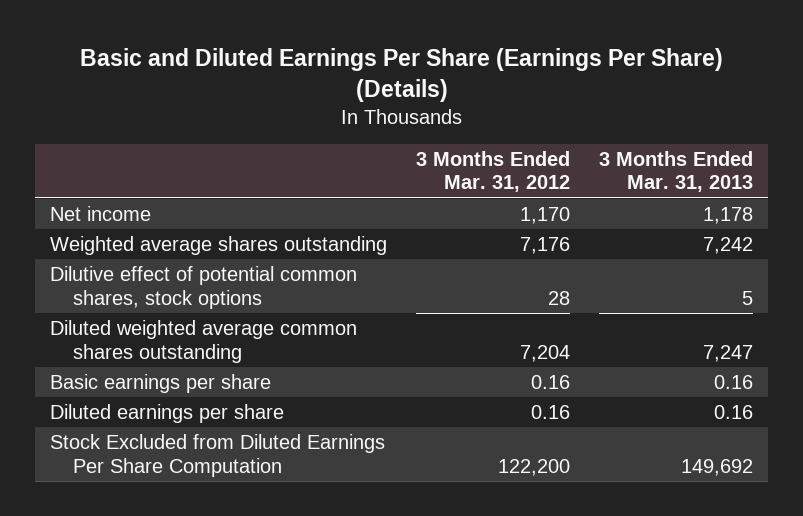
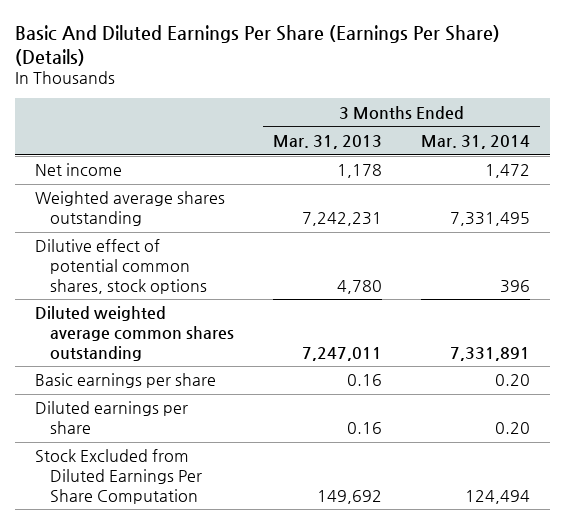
- Basic and Diluted Earnings Per Share (Earnings Per Share) (Details)
+ Basic And Diluted Earnings Per Share (Earnings Per Share) (Details)
- | 3 Months Ended Mar. 31, 2012 | 3 Months Ended Mar. 31, 2013
+ | 3 Months Ended Mar. 31, 2013 | 3 Months Ended Mar. 31, 2014
- Weighted average shares outstanding | 7,176 | 7,242
- Dilutive effect of potential common shares, stock options | 28 | 5
- Diluted weighted average common shares outstanding | 7,204 | 7,247
+ Weighted average shares outstanding | 7,242,231 | 7,331,495
+ Dilutive effect of potential common shares, stock options | 4,780 | 396
+ Diluted weighted average common shares outstanding | 7,247,011 | 7,331,891

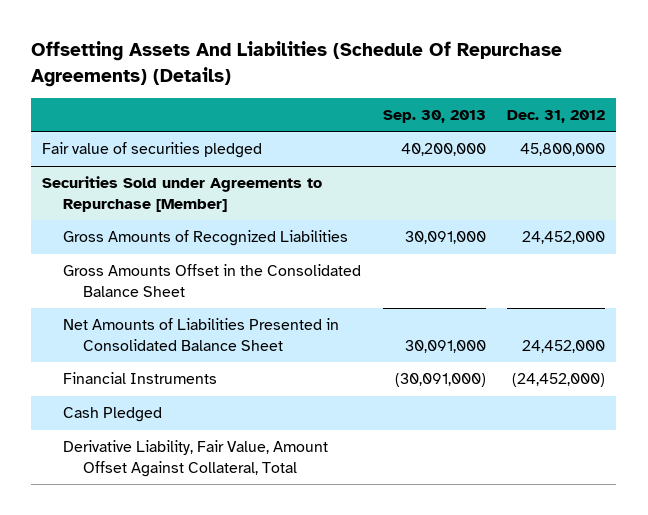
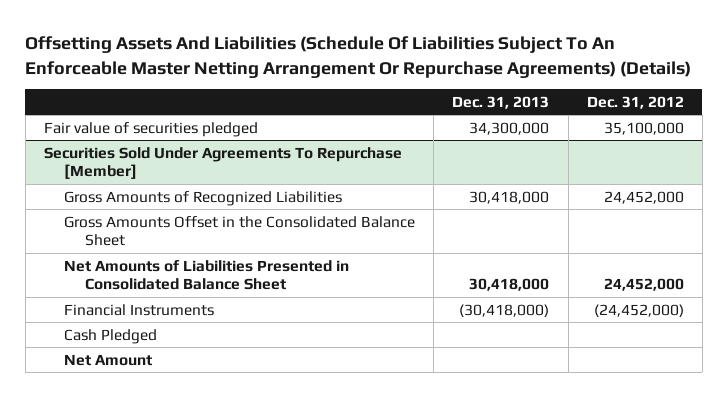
- Offsetting Assets And Liabilities (Schedule Of Repurchase Agreements) (Details)
+ Offsetting Assets And Liabilities (Schedule Of Liabilities Subject To An Enforceable Master Netting Arrangement Or Repurchase Agreements) (Details)
- | Sep. 30, 2013 | Dec. 31, 2012
+ | Dec. 31, 2013 | Dec. 31, 2012
- Fair value of securities pledged | 40,200,000 | 45,800,000
- Securities Sold under Agreements to Repurchase [Member]
+ Fair value of securities pledged | 34,300,000 | 35,100,000
+ Securities Sold Under Agreements To Repurchase [Member]
- Derivative Liability, Fair Value, Amount Offset Against Collateral, Total
+ Net Amount

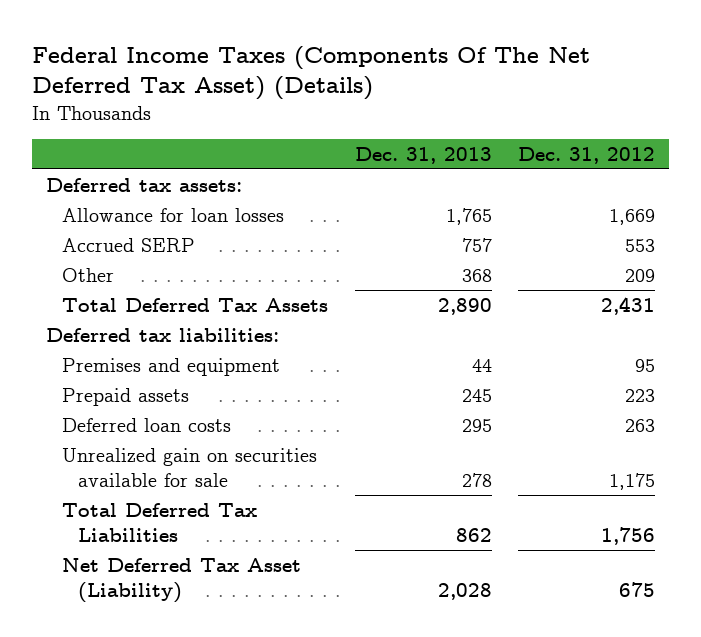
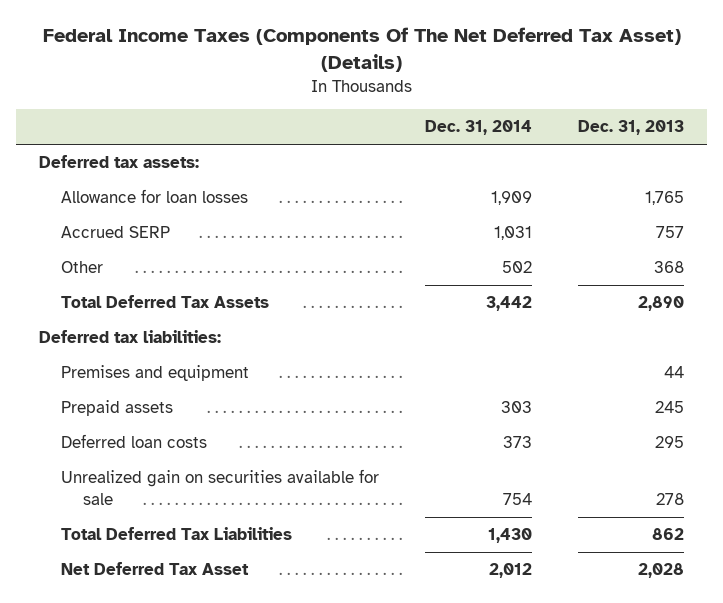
- | Dec. 31, 2013 | Dec. 31, 2012
+ | Dec. 31, 2014 | Dec. 31, 2013
- Net Deferred Tax Asset (Liability) | 2,028 | 675
+ Net Deferred Tax Asset | 2,012 | 2,028

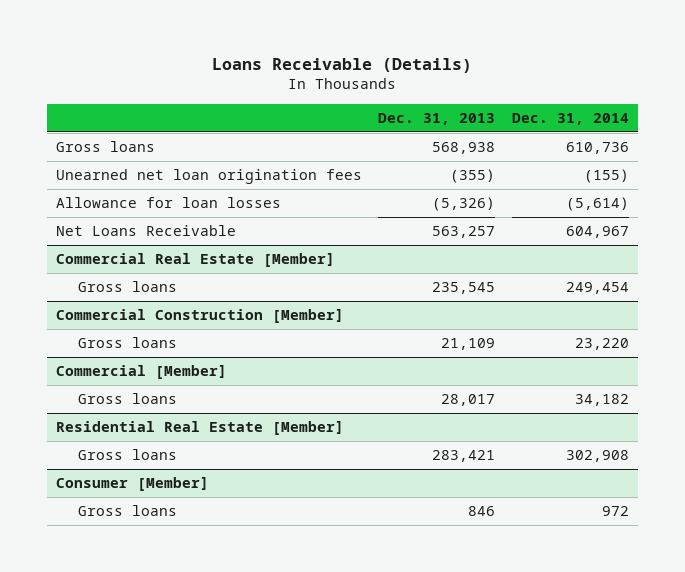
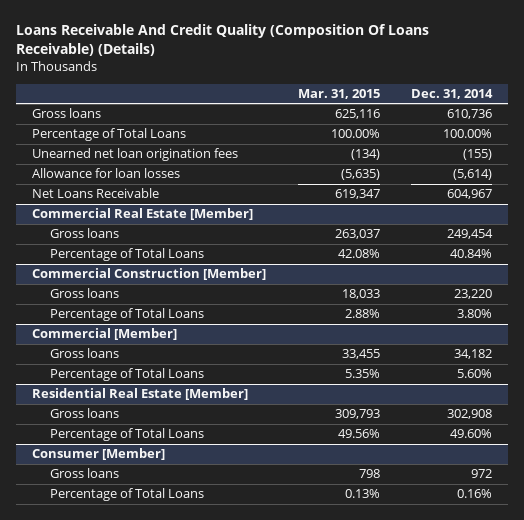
- Loans Receivable (Details)
+ Loans Receivable And Credit Quality (Composition Of Loans Receivable) (Details)
- | Dec. 31, 2013 | Dec. 31, 2014
+ | Mar. 31, 2015 | Dec. 31, 2014
+ Percentage of Total Loans | 100.00% | 100.00%
@ Commercial Real Estate [Member]
+ Percentage of Total Loans | 42.08% | 40.84%
@ Commercial Construction [Member]
+ Percentage of Total Loans | 2.88% | 3.80%
@ Commercial [Member]
+ Percentage of Total Loans | 5.35% | 5.60%
@ Residential Real Estate [Member]
+ Percentage of Total Loans | 49.56% | 49.60%
@ Consumer [Member]
+ Percentage of Total Loans | 0.13% | 0.16%

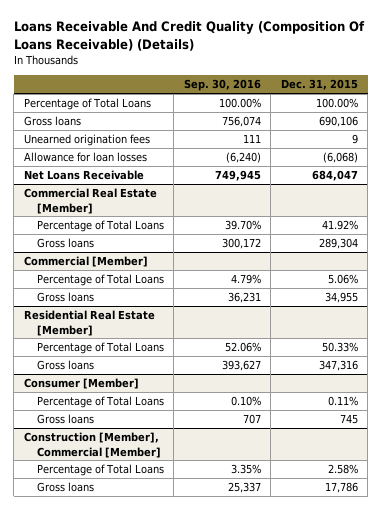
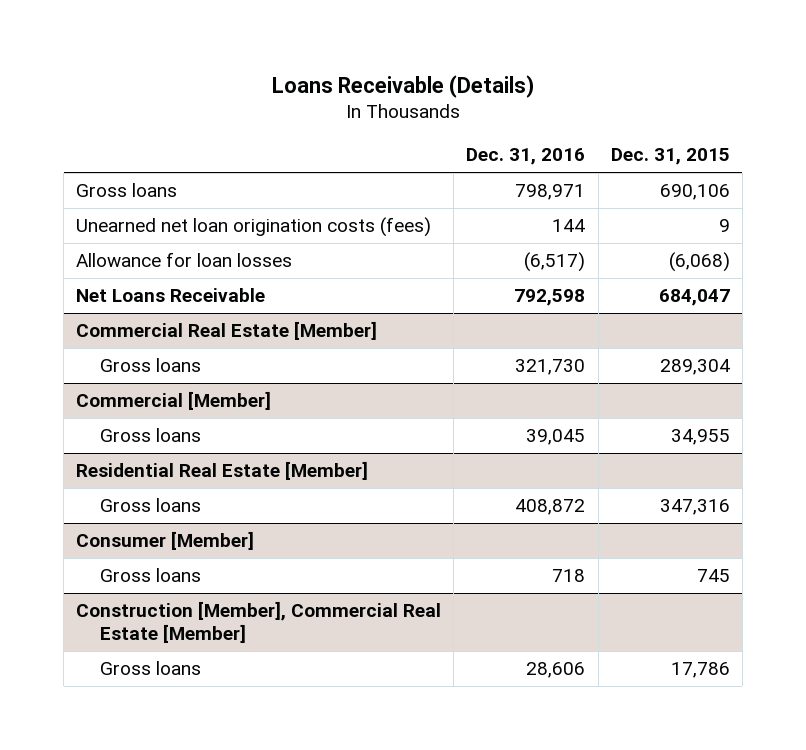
- Loans Receivable And Credit Quality (Composition Of Loans Receivable) (Details)
+ Loans Receivable (Details)
- | Sep. 30, 2016 | Dec. 31, 2015
+ | Dec. 31, 2016 | Dec. 31, 2015
- Percentage of Total Loans | 100.00% | 100.00%
- Unearned origination fees | 111 | 9
+ Unearned net loan origination costs (fees) | 144 | 9
@ Commercial Real Estate [Member]
- Percentage of Total Loans | 39.70% | 41.92%
@ Commercial [Member]
- Percentage of Total Loans | 4.79% | 5.06%
@ Residential Real Estate [Member]
- Percentage of Total Loans | 52.06% | 50.33%
@ Consumer [Member]
- Percentage of Total Loans | 0.10% | 0.11%
- Construction [Member], Commercial [Member]
- Percentage of Total Loans | 3.35% | 2.58%
+ Construction [Member], Commercial Real Estate [Member]

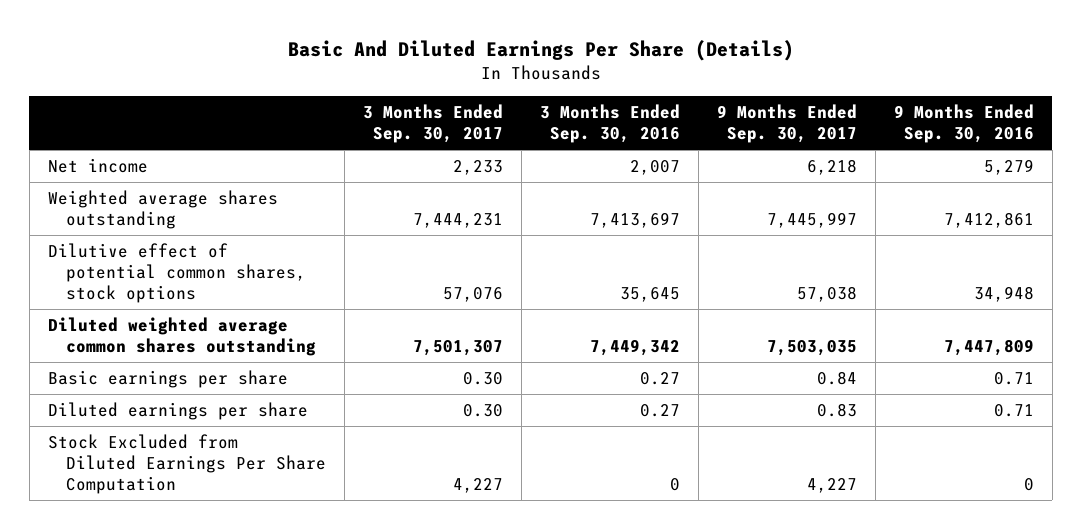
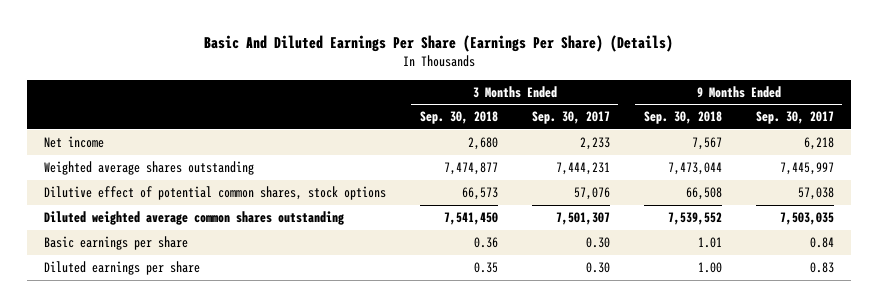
- Basic And Diluted Earnings Per Share (Details)
+ Basic And Diluted Earnings Per Share (Earnings Per Share) (Details)
- | 3 Months Ended Sep. 30, 2017 | 3 Months Ended Sep. 30, 2016 | 9 Months Ended Sep. 30, 2017 | 9 Months Ended Sep. 30, 2016
+ | 3 Months Ended Sep. 30, 2018 | 3 Months Ended Sep. 30, 2017 | 9 Months Ended Sep. 30, 2018 | 9 Months Ended Sep. 30, 2017
- Stock Excluded from Diluted Earnings Per Share Computation | 4,227 | 0 | 4,227 | 0

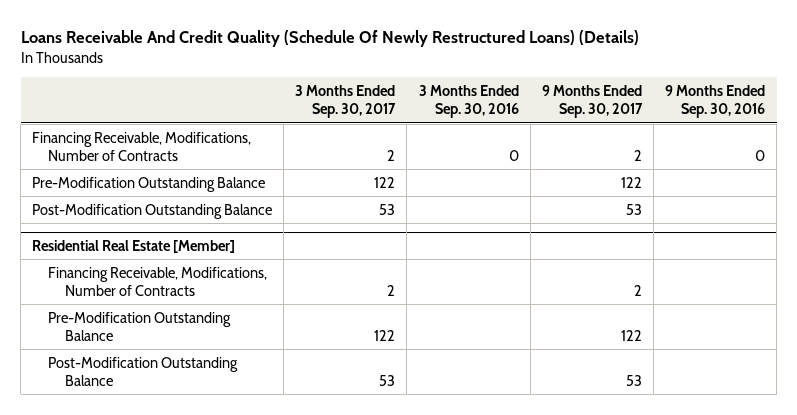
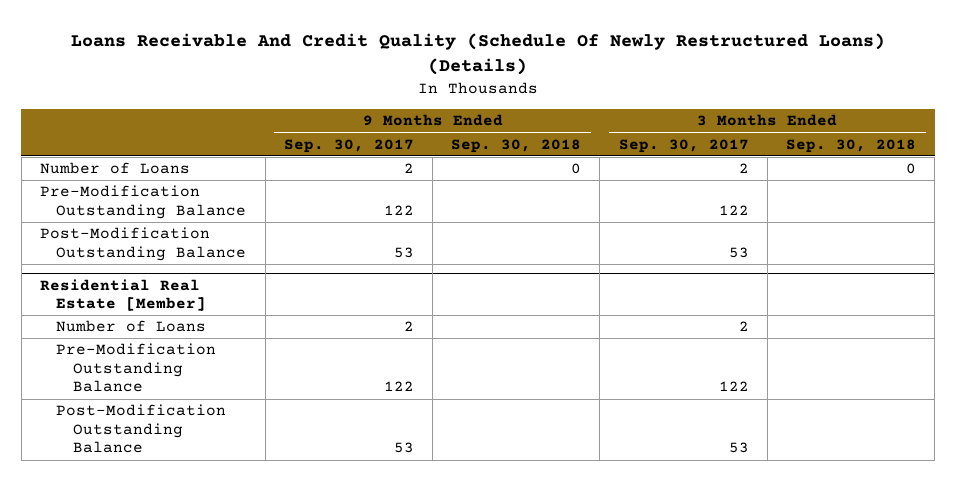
- | 3 Months Ended Sep. 30, 2017 | 3 Months Ended Sep. 30, 2016 | 9 Months Ended Sep. 30, 2017 | 9 Months Ended Sep. 30, 2016
+ | 9 Months Ended Sep. 30, 2017 | 9 Months Ended Sep. 30, 2018 | 3 Months Ended Sep. 30, 2017 | 3 Months Ended Sep. 30, 2018
- Financing Receivable, Modifications, Number of Contracts | 2 | 0 | 2 | 0
+ Number of Loans | 2 | 0 | 2 | 0
@ Residential Real Estate [Member]
- Financing Receivable, Modifications, Number of Contracts | 2 | | 2 |
+ Number of Loans | 2 | | 2 |

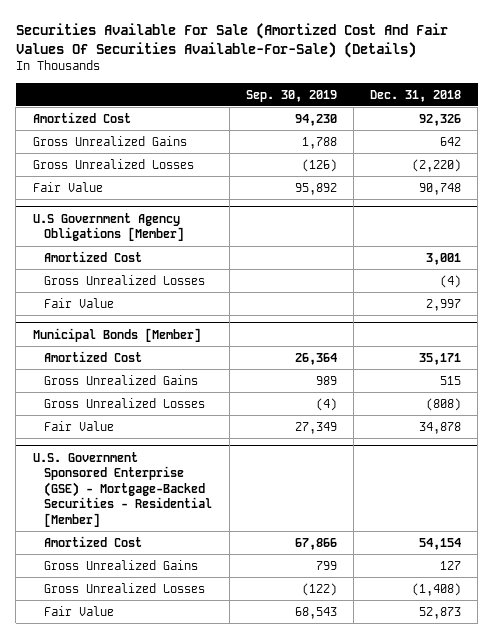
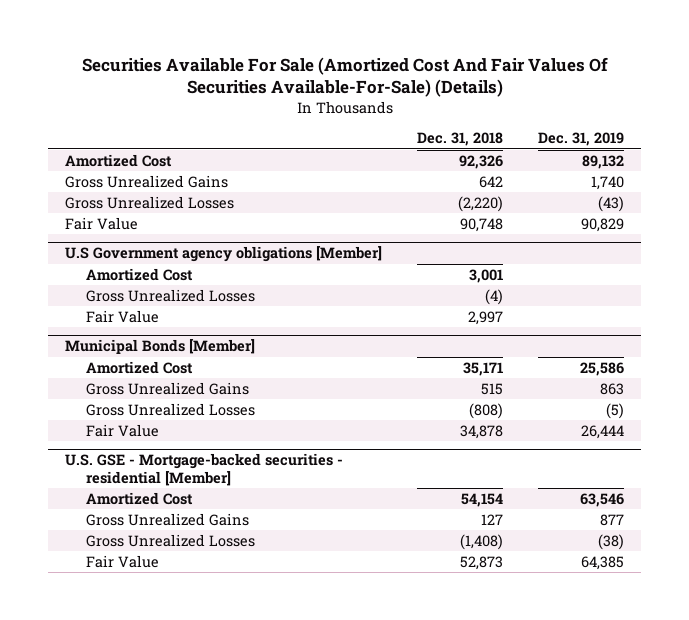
- | Sep. 30, 2019 | Dec. 31, 2018
+ | Dec. 31, 2018 | Dec. 31, 2019
- U.S Government Agency Obligations [Member]
+ U.S Government agency obligations [Member]
- U.S. Government Sponsored Enterprise (GSE) - Mortgage-Backed Securities - Residential [Member]
+ U.S. GSE - Mortgage-backed securities - residential [Member]

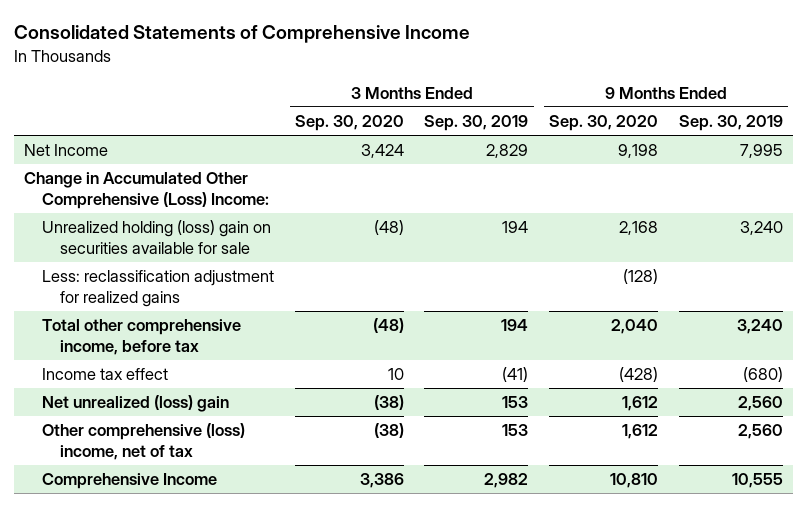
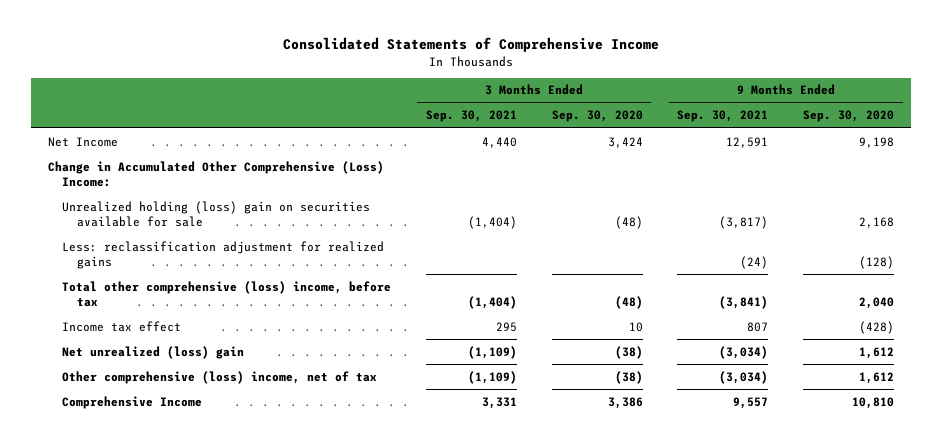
- | 3 Months Ended Sep. 30, 2020 | 3 Months Ended Sep. 30, 2019 | 9 Months Ended Sep. 30, 2020 | 9 Months Ended Sep. 30, 2019
+ | 3 Months Ended Sep. 30, 2021 | 3 Months Ended Sep. 30, 2020 | 9 Months Ended Sep. 30, 2021 | 9 Months Ended Sep. 30, 2020
- Total other comprehensive income, before tax | (48) | 194 | 2,040 | 3,240
+ Total other comprehensive (loss) income, before tax | (1,404) | (48) | (3,841) | 2,040

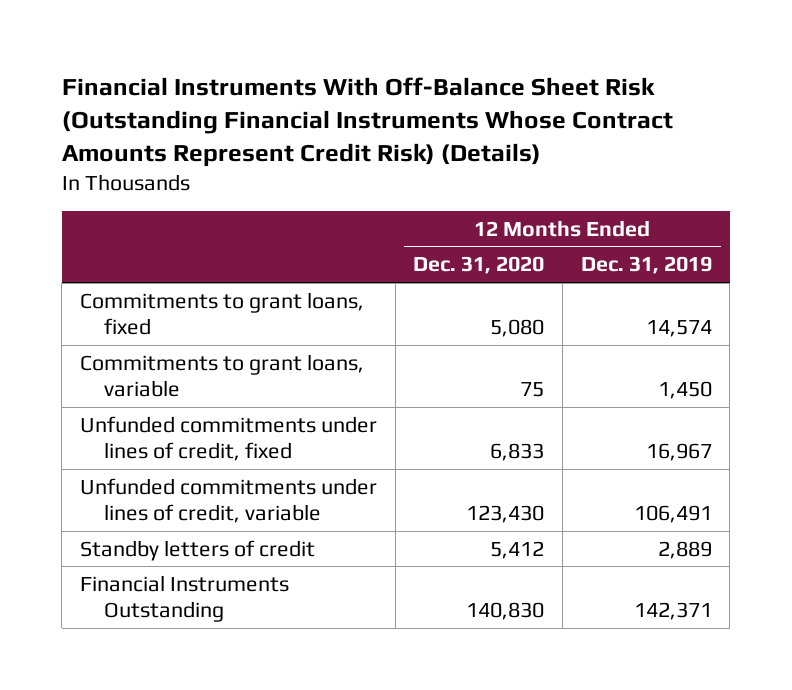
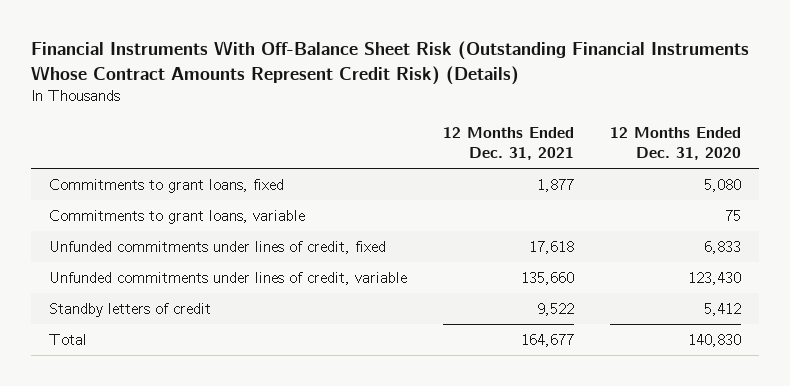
- | 12 Months Ended Dec. 31, 2020 | 12 Months Ended Dec. 31, 2019
+ | 12 Months Ended Dec. 31, 2021 | 12 Months Ended Dec. 31, 2020
- Financial Instruments Outstanding | 140,830 | 142,371
+ Total | 164,677 | 140,830

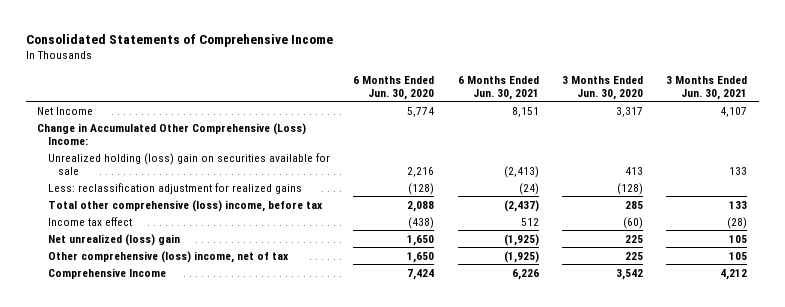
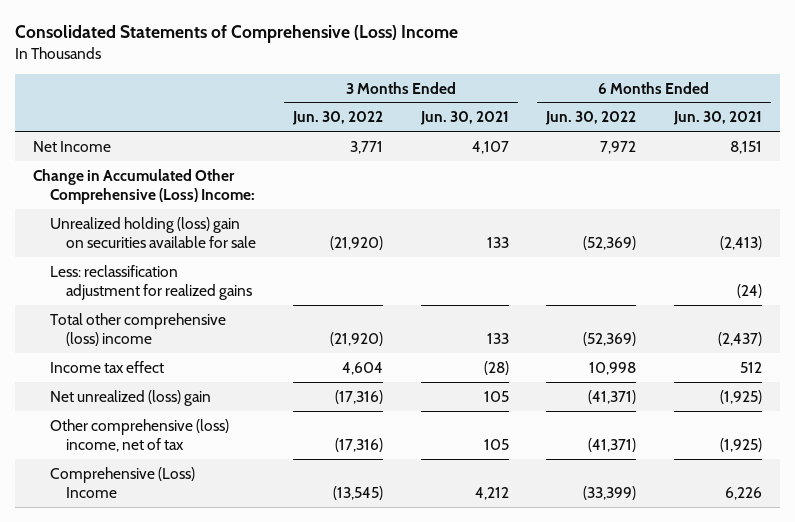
- Consolidated Statements of Comprehensive Income
+ Consolidated Statements of Comprehensive (Loss) Income
- | 6 Months Ended Jun. 30, 2020 | 6 Months Ended Jun. 30, 2021 | 3 Months Ended Jun. 30, 2020 | 3 Months Ended Jun. 30, 2021
+ | 3 Months Ended Jun. 30, 2022 | 3 Months Ended Jun. 30, 2021 | 6 Months Ended Jun. 30, 2022 | 6 Months Ended Jun. 30, 2021
- Total other comprehensive (loss) income, before tax | 2,088 | (2,437) | 285 | 133
+ Total other comprehensive (loss) income | (21,920) | 133 | (52,369) | (2,437)
- Comprehensive Income | 7,424 | 6,226 | 3,542 | 4,212
+ Comprehensive (Loss) Income | (13,545) | 4,212 | (33,399) | 6,226

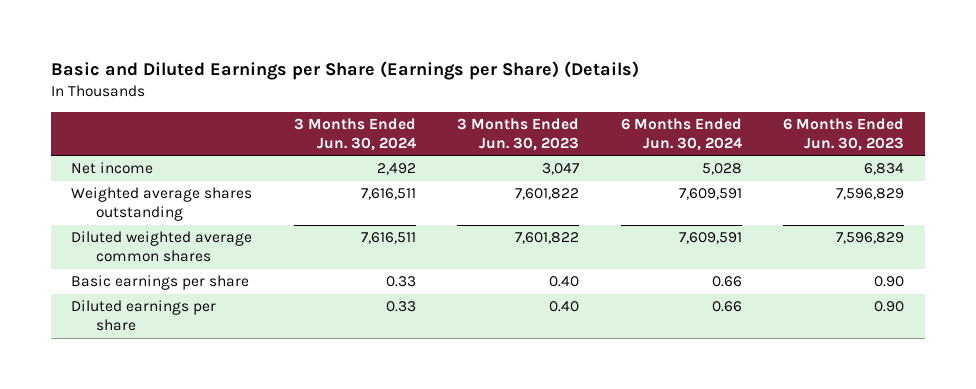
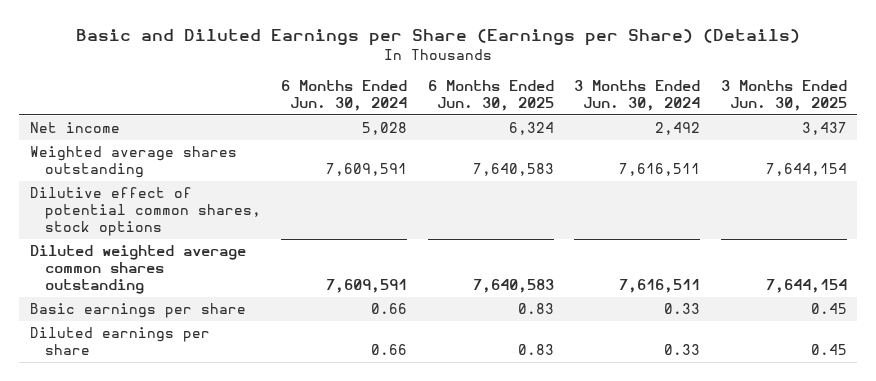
- | 3 Months Ended Jun. 30, 2024 | 3 Months Ended Jun. 30, 2023 | 6 Months Ended Jun. 30, 2024 | 6 Months Ended Jun. 30, 2023
+ | 6 Months Ended Jun. 30, 2024 | 6 Months Ended Jun. 30, 2025 | 3 Months Ended Jun. 30, 2024 | 3 Months Ended Jun. 30, 2025
- Diluted weighted average common shares | 7,616,511 | 7,601,822 | 7,609,591 | 7,596,829
+ Dilutive effect of potential common shares, stock options
+ Diluted weighted average common shares outstanding | 7,609,591 | 7,640,583 | 7,616,511 | 7,644,154

